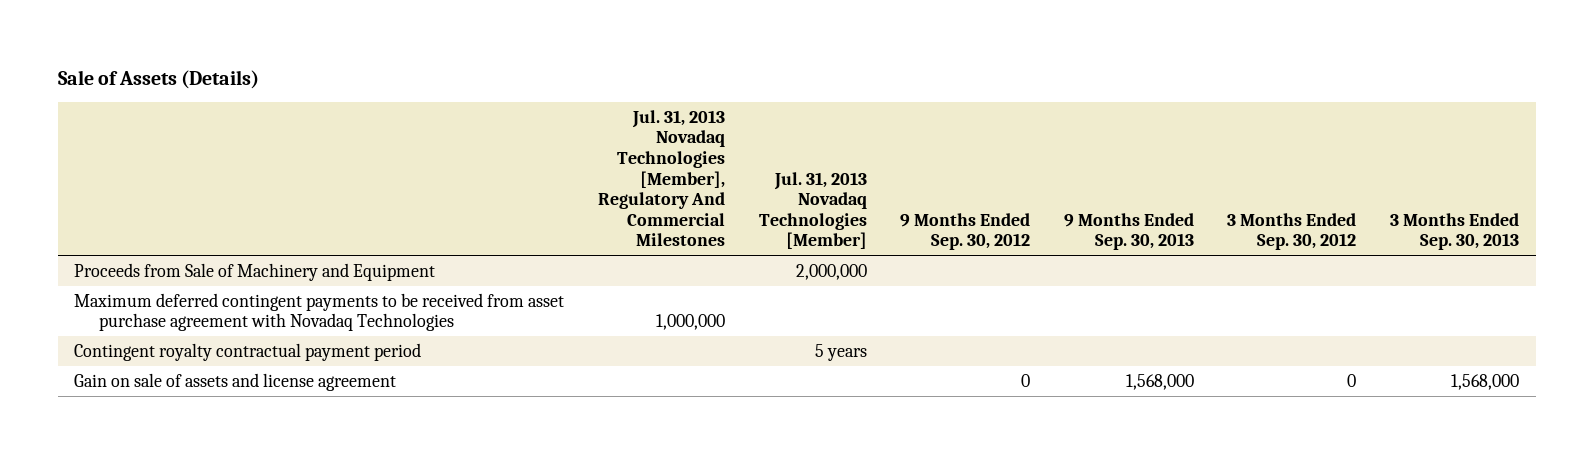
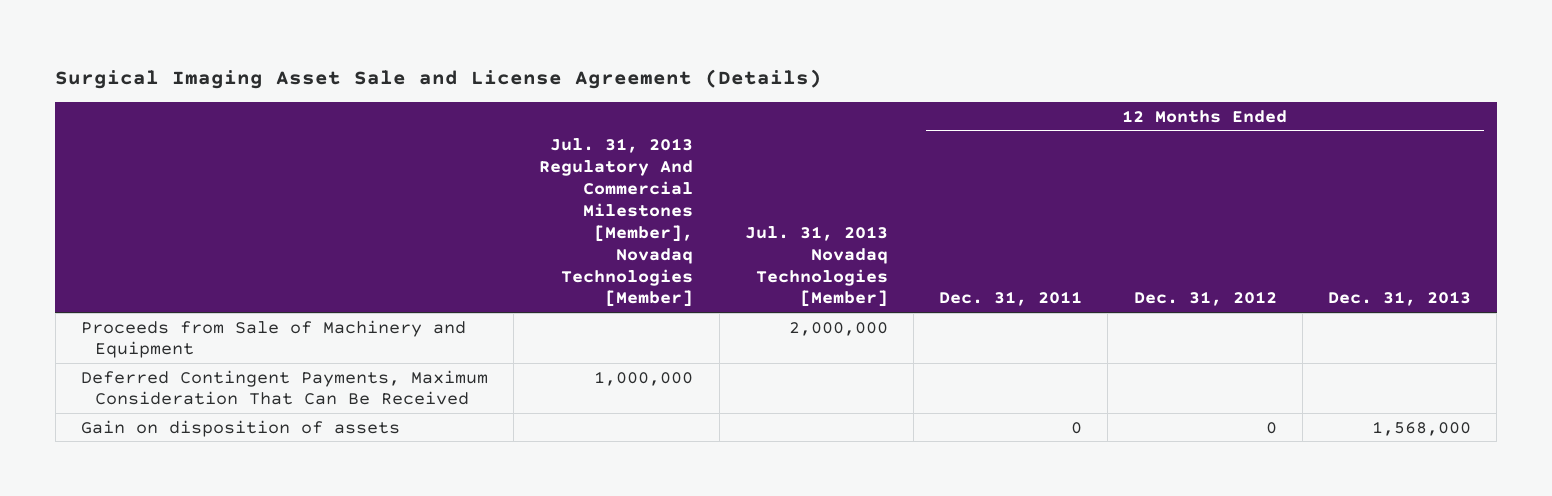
- Sale of Assets (Details)
+ Surgical Imaging Asset Sale and License Agreement (Details)
- | Jul. 31, 2013 Novadaq Technologies [Member], Regulatory And Commercial Milestones | Jul. 31, 2013 Novadaq Technologies [Member] | 9 Months Ended Sep. 30, 2012 | 9 Months Ended Sep. 30, 2013 | 3 Months Ended Sep. 30, 2012 | 3 Months Ended Sep. 30, 2013
+ | Jul. 31, 2013 Regulatory And Commercial Milestones [Member], Novadaq Technologies [Member] | Jul. 31, 2013 Novadaq Technologies [Member] | 12 Months Ended Dec. 31, 2011 | 12 Months Ended Dec. 31, 2012 | 12 Months Ended Dec. 31, 2013
- Maximum deferred contingent payments to be received from asset purchase agreement with Novadaq Technologies | 1,000,000 | | | | |
- Contingent royalty contractual payment period | | 5 years | | | |
- Gain on sale of assets and license agreement | | | 0 | 1,568,000 | 0 | 1,568,000
+ Deferred Contingent Payments, Maximum Consideration That Can Be Received | 1,000,000 | | | |
+ Gain on disposition of assets | | | 0 | 0 | 1,568,000

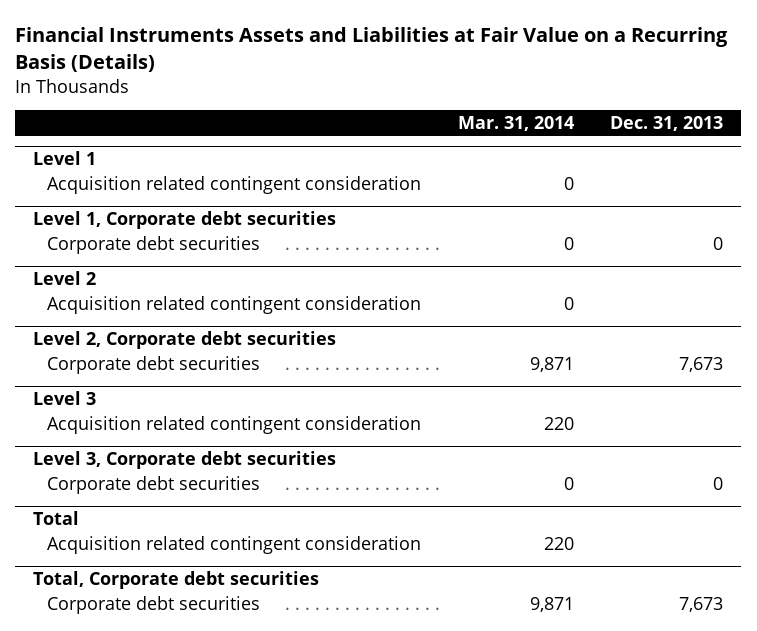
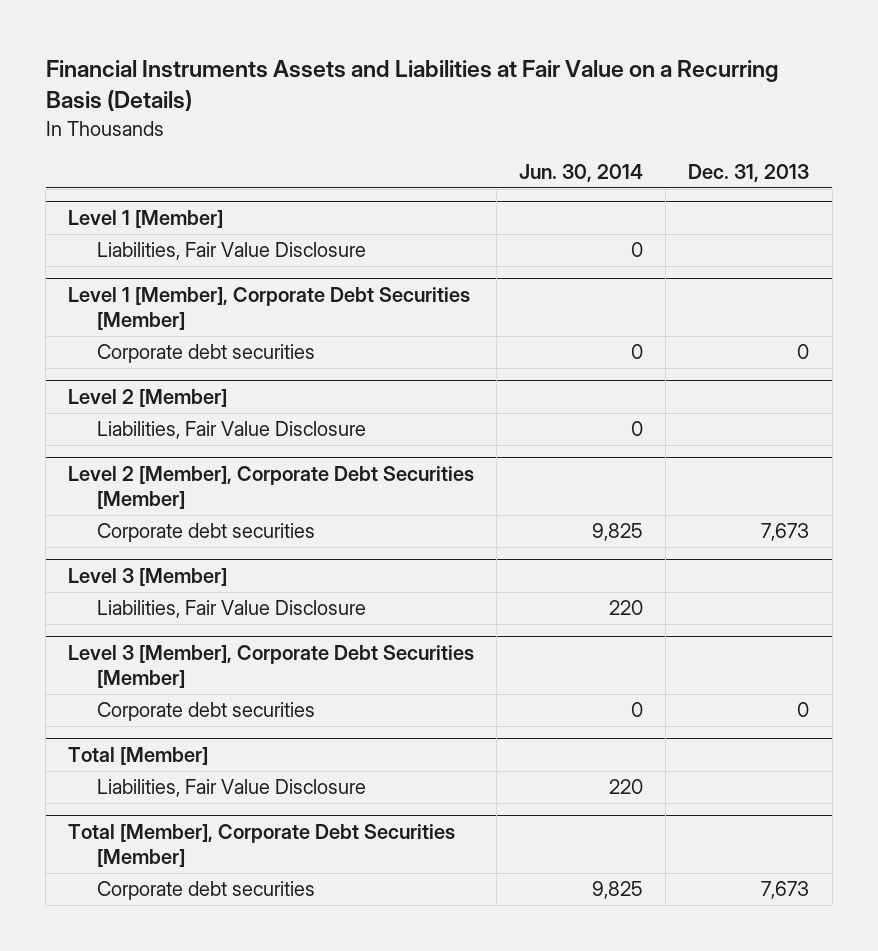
- | Mar. 31, 2014 | Dec. 31, 2013
+ | Jun. 30, 2014 | Dec. 31, 2013
- Level 1
- Acquisition related contingent consideration | 0 |
- Level 1, Corporate debt securities
+ Level 1 [Member]
+ Liabilities, Fair Value Disclosure | 0 |
+ Level 1 [Member], Corporate Debt Securities [Member]
- Level 2
- Acquisition related contingent consideration | 0 |
- Level 2, Corporate debt securities
+ Level 2 [Member]
+ Liabilities, Fair Value Disclosure | 0 |
+ Level 2 [Member], Corporate Debt Securities [Member]
- Level 3
- Acquisition related contingent consideration | 220 |
- Level 3, Corporate debt securities
+ Level 3 [Member]
+ Liabilities, Fair Value Disclosure | 220 |
+ Level 3 [Member], Corporate Debt Securities [Member]
- Total
- Acquisition related contingent consideration | 220 |
- Total, Corporate debt securities
+ Total [Member]
+ Liabilities, Fair Value Disclosure | 220 |
+ Total [Member], Corporate Debt Securities [Member]

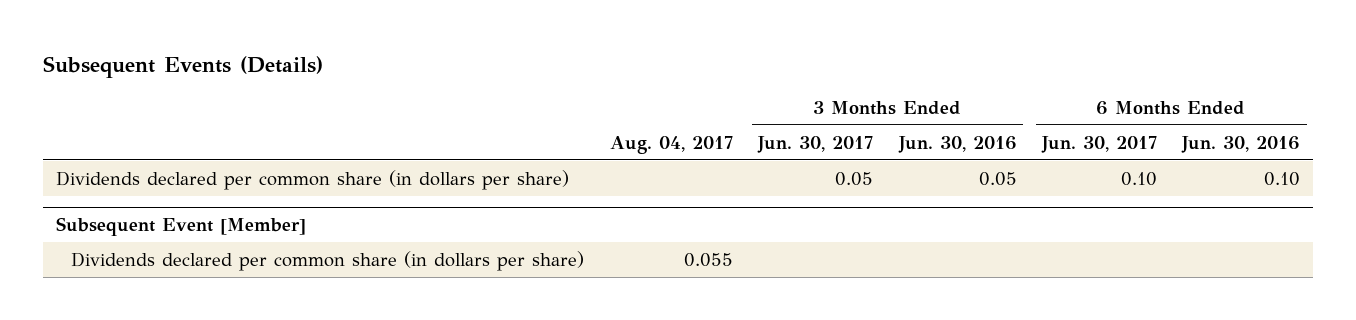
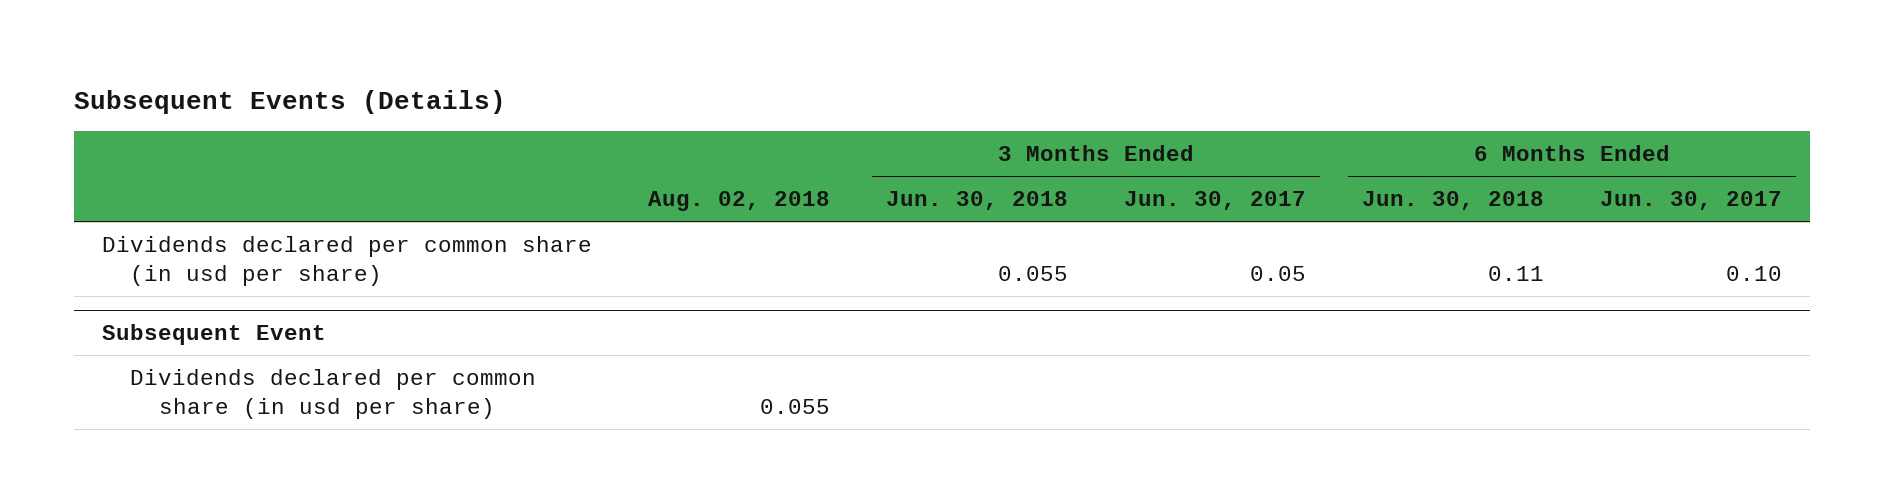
- | Aug. 04, 2017 | 3 Months Ended Jun. 30, 2017 | 3 Months Ended Jun. 30, 2016 | 6 Months Ended Jun. 30, 2017 | 6 Months Ended Jun. 30, 2016
+ | Aug. 02, 2018 | 3 Months Ended Jun. 30, 2018 | 3 Months Ended Jun. 30, 2017 | 6 Months Ended Jun. 30, 2018 | 6 Months Ended Jun. 30, 2017
- Dividends declared per common share (in dollars per share) | | 0.05 | 0.05 | 0.10 | 0.10
- Subsequent Event [Member]
- Dividends declared per common share (in dollars per share) | 0.055 | | | |
+ Dividends declared per common share (in usd per share) | | 0.055 | 0.05 | 0.11 | 0.10
+ Subsequent Event
+ Dividends declared per common share (in usd per share) | 0.055 | | | |

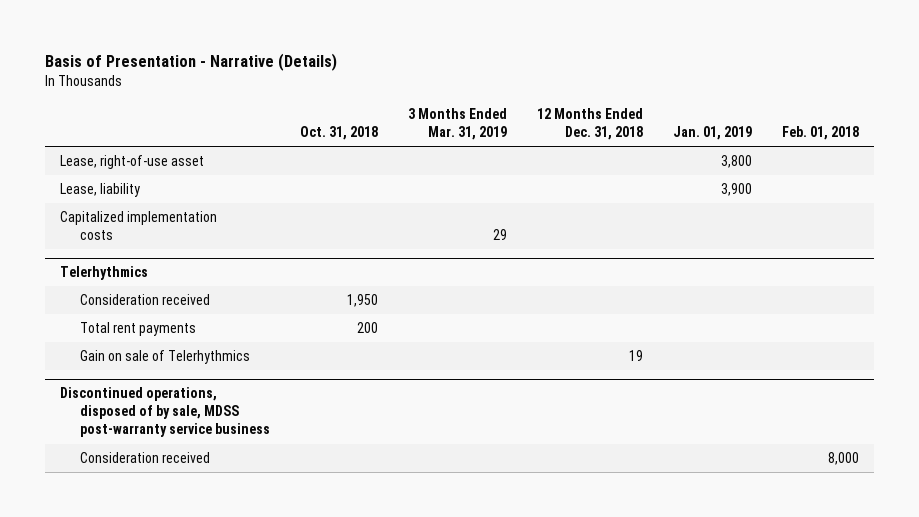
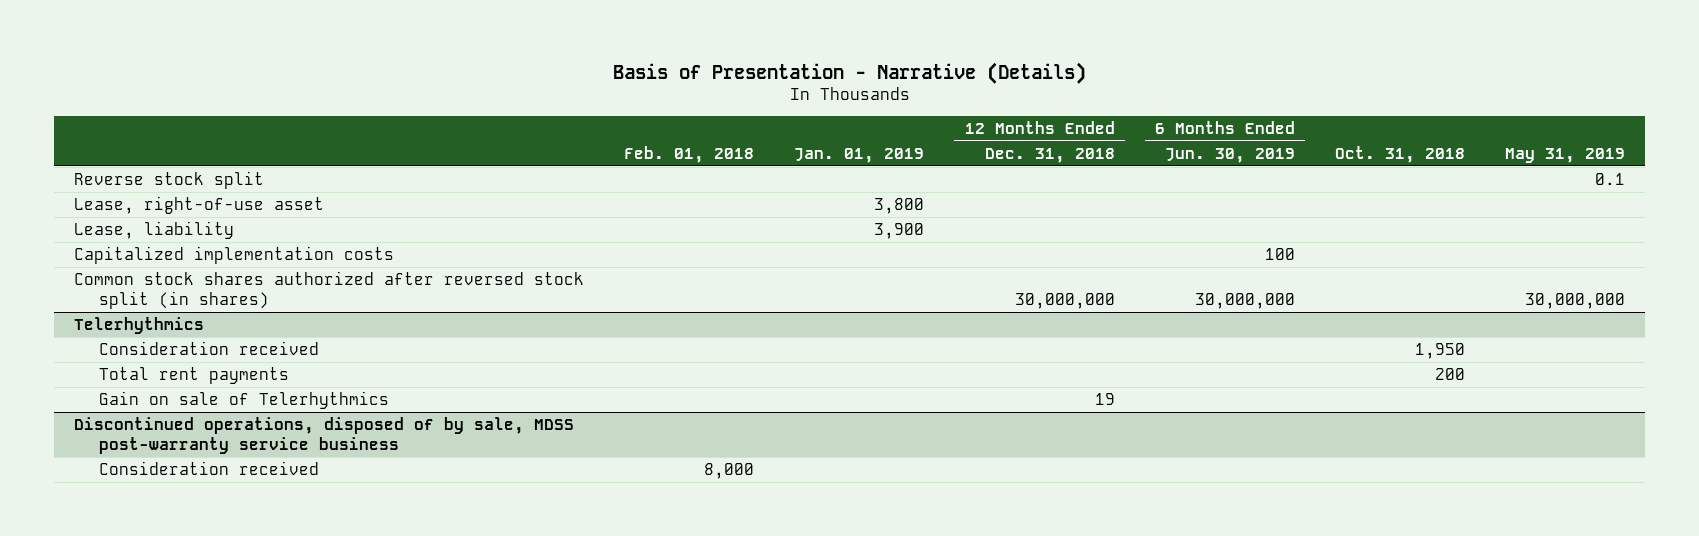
- | Oct. 31, 2018 | 3 Months Ended Mar. 31, 2019 | 12 Months Ended Dec. 31, 2018 | Jan. 01, 2019 | Feb. 01, 2018
+ | Feb. 01, 2018 | Jan. 01, 2019 | 12 Months Ended Dec. 31, 2018 | 6 Months Ended Jun. 30, 2019 | Oct. 31, 2018 | May 31, 2019
+ Reverse stock split | | | | | | 0.1
+ Common stock shares authorized after reversed stock split (in shares) | | | 30,000,000 | 30,000,000 | | 30,000,000

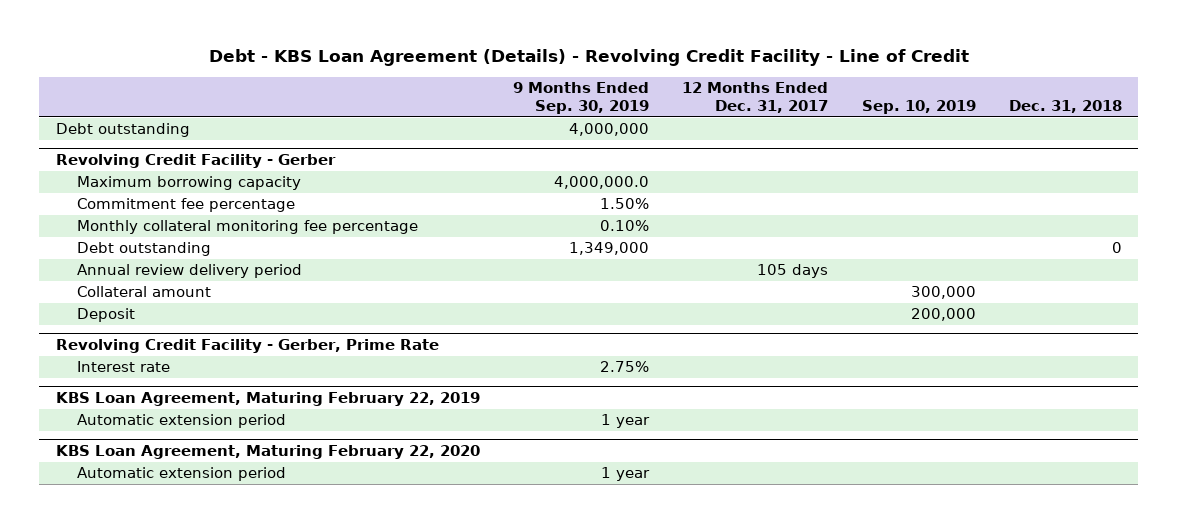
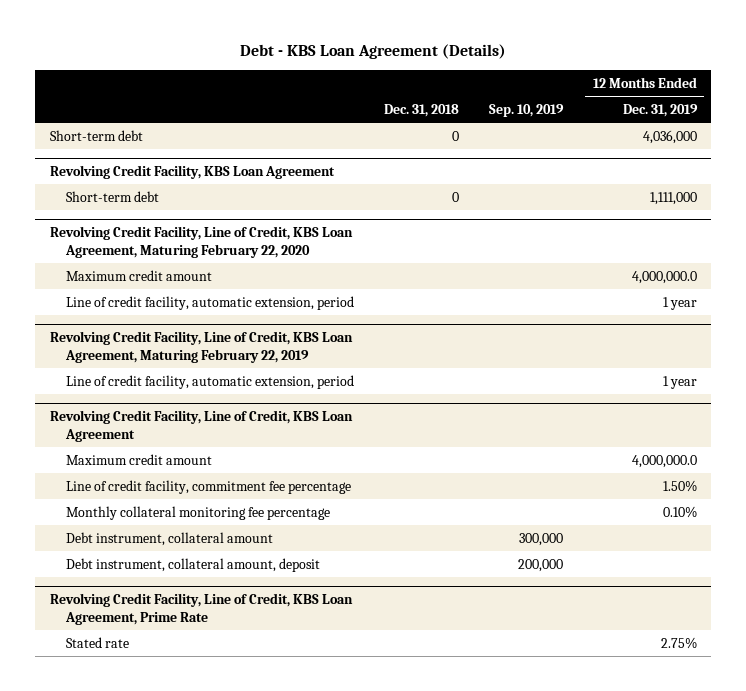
- Debt - KBS Loan Agreement (Details) - Revolving Credit Facility - Line of Credit
+ Debt - KBS Loan Agreement (Details)
- | 9 Months Ended Sep. 30, 2019 | 12 Months Ended Dec. 31, 2017 | Sep. 10, 2019 | Dec. 31, 2018
+ | Dec. 31, 2018 | Sep. 10, 2019 | 12 Months Ended Dec. 31, 2019
- Debt outstanding | 4,000,000 | | |
- Revolving Credit Facility - Gerber
- Maximum borrowing capacity | 4,000,000.0 | | |
- Commitment fee percentage | 1.50% | | |
- Monthly collateral monitoring fee percentage | 0.10% | | |
- Debt outstanding | 1,349,000 | | | 0
- Annual review delivery period | | 105 days | |
- Collateral amount | | | 300,000 |
- Deposit | | | 200,000 |
- Revolving Credit Facility - Gerber, Prime Rate
- Interest rate | 2.75% | | |
- KBS Loan Agreement, Maturing February 22, 2019
- Automatic extension period | 1 year | | |
- KBS Loan Agreement, Maturing February 22, 2020
- Automatic extension period | 1 year | | |
+ Short-term debt | 0 | | 4,036,000
+ Revolving Credit Facility, KBS Loan Agreement
+ Short-term debt | 0 | | 1,111,000
+ Revolving Credit Facility, Line of Credit, KBS Loan Agreement, Maturing February 22, 2020
+ Maximum credit amount | | | 4,000,000.0
+ Line of credit facility, automatic extension, period | | | 1 year
+ Revolving Credit Facility, Line of Credit, KBS Loan Agreement, Maturing February 22, 2019
+ Line of credit facility, automatic extension, period | | | 1 year
+ Revolving Credit Facility, Line of Credit, KBS Loan Agreement
+ Maximum credit amount | | | 4,000,000.0
+ Line of credit facility, commitment fee percentage | | | 1.50%
+ Monthly collateral monitoring fee percentage | | | 0.10%
+ Debt instrument, collateral amount | | 300,000 |
+ Debt instrument, collateral amount, deposit | | 200,000 |
+ Revolving Credit Facility, Line of Credit, KBS Loan Agreement, Prime Rate
+ Stated rate | | | 2.75%

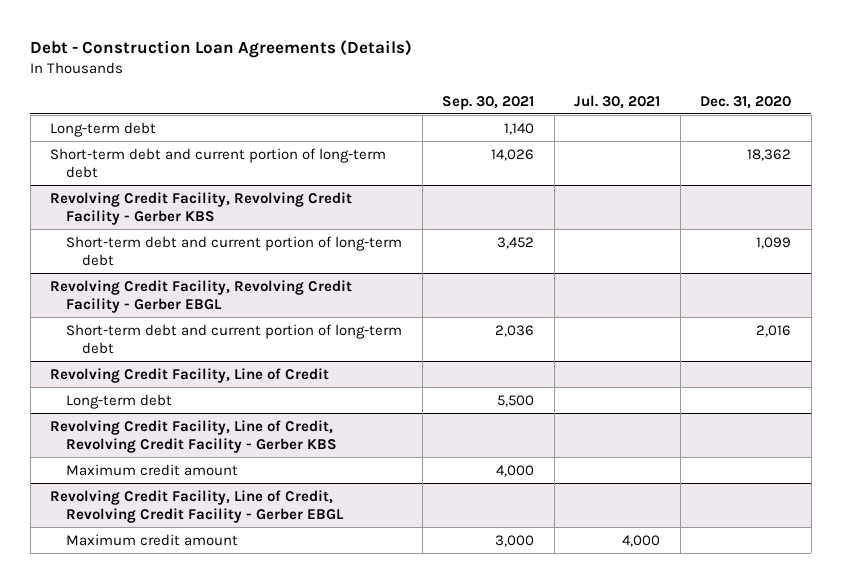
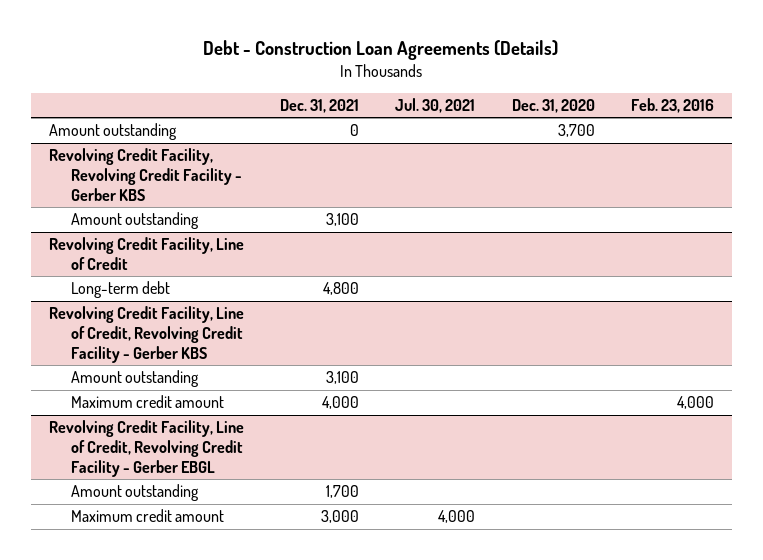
- | Sep. 30, 2021 | Jul. 30, 2021 | Dec. 31, 2020
+ | Dec. 31, 2021 | Jul. 30, 2021 | Dec. 31, 2020 | Feb. 23, 2016
- Long-term debt | 1,140 | |
- Short-term debt and current portion of long-term debt | 14,026 | | 18,362
+ Amount outstanding | 0 | | 3,700 |
@ Revolving Credit Facility, Revolving Credit Facility - Gerber KBS
- Short-term debt and current portion of long-term debt | 3,452 | | 1,099
- Revolving Credit Facility, Revolving Credit Facility - Gerber EBGL
- Short-term debt and current portion of long-term debt | 2,036 | | 2,016
@ Revolving Credit Facility, Revolving Credit Facility - Gerber KBS
+ Amount outstanding | 3,100 | | |
@ Revolving Credit Facility, Line of Credit, Revolving Credit Facility - Gerber KBS
+ Amount outstanding | 3,100 | | |
@ Revolving Credit Facility, Line of Credit, Revolving Credit Facility - Gerber EBGL
+ Amount outstanding | 1,700 | | |

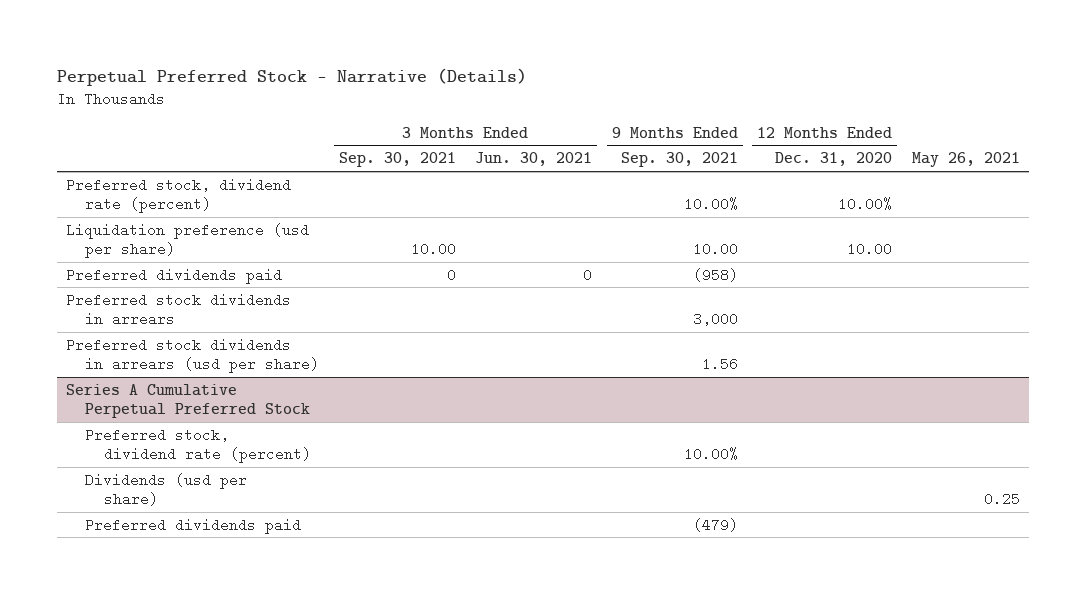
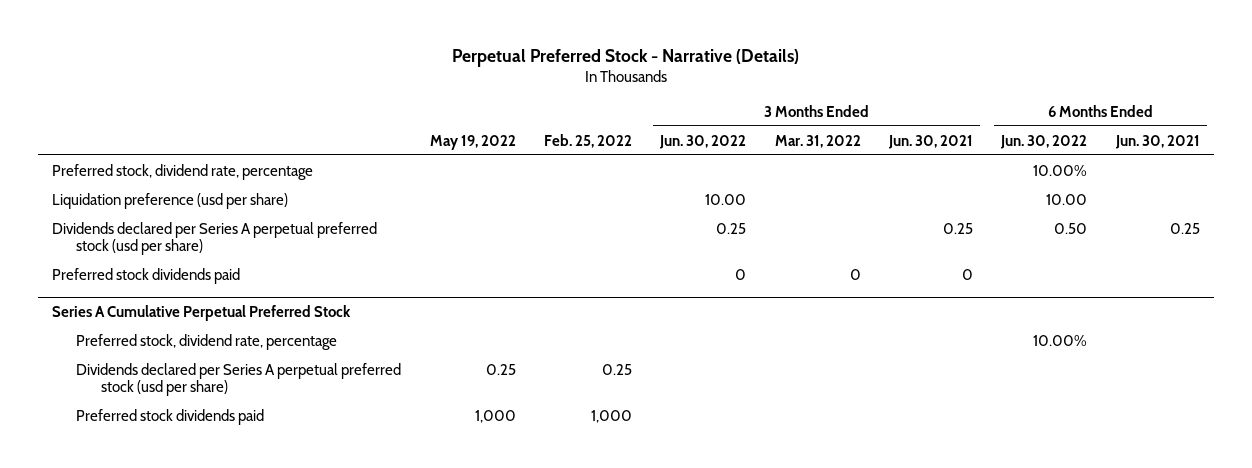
- | 3 Months Ended Sep. 30, 2021 | 3 Months Ended Jun. 30, 2021 | 9 Months Ended Sep. 30, 2021 | 12 Months Ended Dec. 31, 2020 | May 26, 2021
+ | May 19, 2022 | Feb. 25, 2022 | 3 Months Ended Jun. 30, 2022 | 3 Months Ended Mar. 31, 2022 | 3 Months Ended Jun. 30, 2021 | 6 Months Ended Jun. 30, 2022 | 6 Months Ended Jun. 30, 2021
- Preferred stock, dividend rate (percent) | | | 10.00% | 10.00% |
+ Preferred stock, dividend rate, percentage | | | | | | 10.00% |
- Preferred dividends paid | 0 | 0 | (958) | |
- Preferred stock dividends in arrears | | | 3,000 | |
- Preferred stock dividends in arrears (usd per share) | | | 1.56 | |
+ Dividends declared per Series A perpetual preferred stock (usd per share) | | | 0.25 | | 0.25 | 0.50 | 0.25
+ Preferred stock dividends paid | | | 0 | 0 | 0 | |
@ Series A Cumulative Perpetual Preferred Stock
- Preferred stock, dividend rate (percent) | | | 10.00% | |
- Dividends (usd per share) | | | | | 0.25
- Preferred dividends paid | | | (479) | |
+ Preferred stock, dividend rate, percentage | | | | | | 10.00% |
+ Dividends declared per Series A perpetual preferred stock (usd per share) | 0.25 | 0.25 | | | | |
+ Preferred stock dividends paid | 1,000 | 1,000 | | | | |

